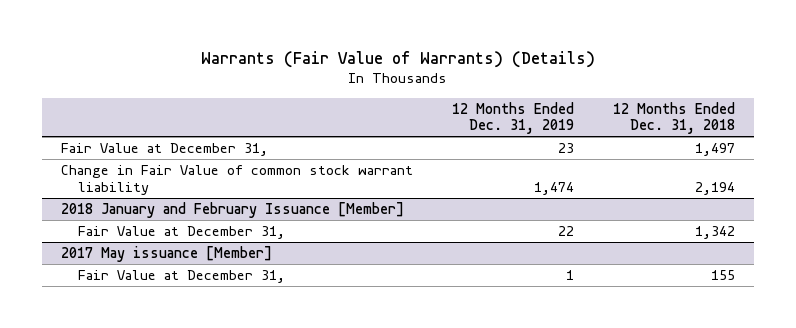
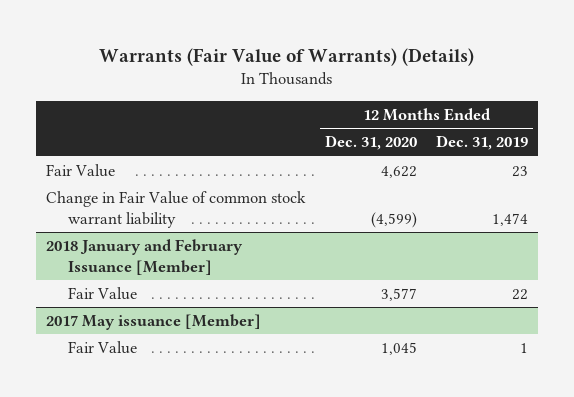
- | 12 Months Ended Dec. 31, 2019 | 12 Months Ended Dec. 31, 2018
+ | 12 Months Ended Dec. 31, 2020 | 12 Months Ended Dec. 31, 2019
- Fair Value at December 31, | 23 | 1,497
+ Fair Value | 4,622 | 23
@ 2018 January and February Issuance [Member]
- Fair Value at December 31, | 22 | 1,342
+ Fair Value | 3,577 | 22
@ 2017 May issuance [Member]
- Fair Value at December 31, | 1 | 155
+ Fair Value | 1,045 | 1

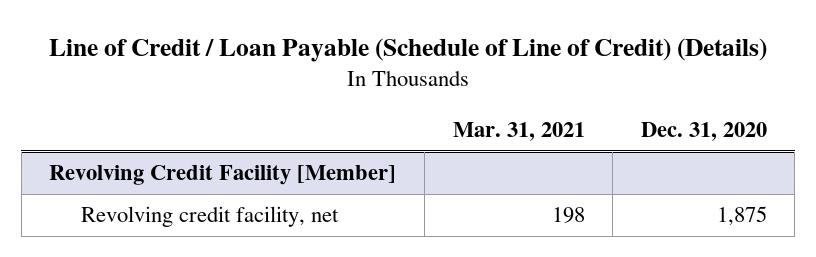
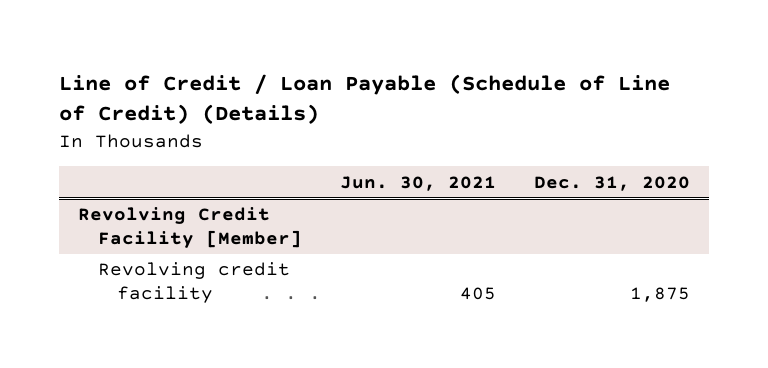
- | Mar. 31, 2021 | Dec. 31, 2020
+ | Jun. 30, 2021 | Dec. 31, 2020
@ Revolving Credit Facility [Member]
- Revolving credit facility, net | 198 | 1,875
+ Revolving credit facility | 405 | 1,875

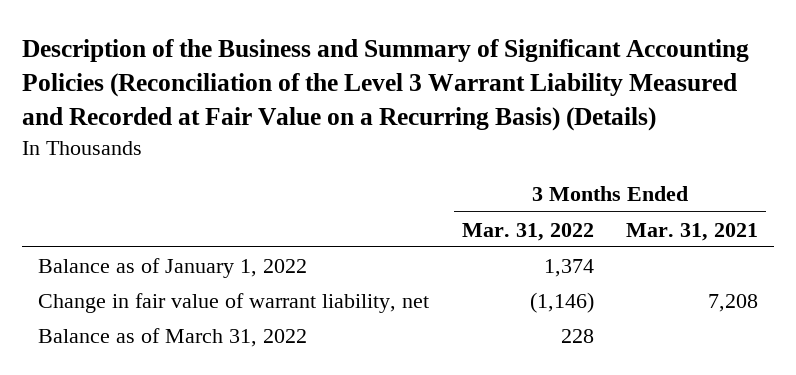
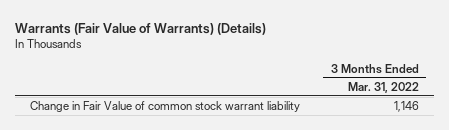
- Description of the Business and Summary of Significant Accounting Policies (Reconciliation of the Level 3 Warrant Liability Measured and Recorded at Fair Value on a Recurring Basis) (Details)
+ Warrants (Fair Value of Warrants) (Details)
- | 3 Months Ended Mar. 31, 2022 | 3 Months Ended Mar. 31, 2021
+ | 3 Months Ended Mar. 31, 2022
- Balance as of January 1, 2022 | 1,374 |
- Change in fair value of warrant liability, net | (1,146) | 7,208
- Balance as of March 31, 2022 | 228 |
+ Change in Fair Value of common stock warrant liability | 1,146

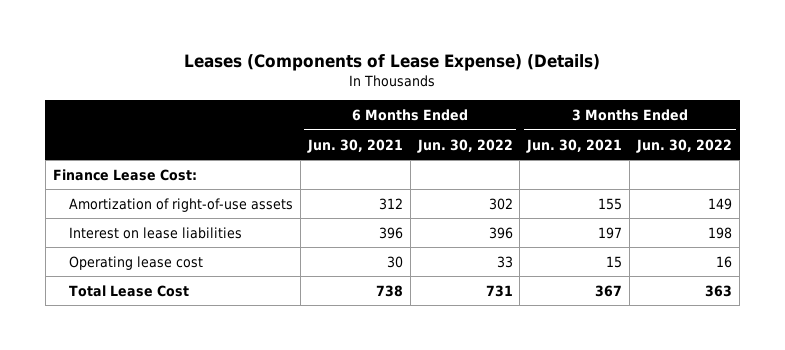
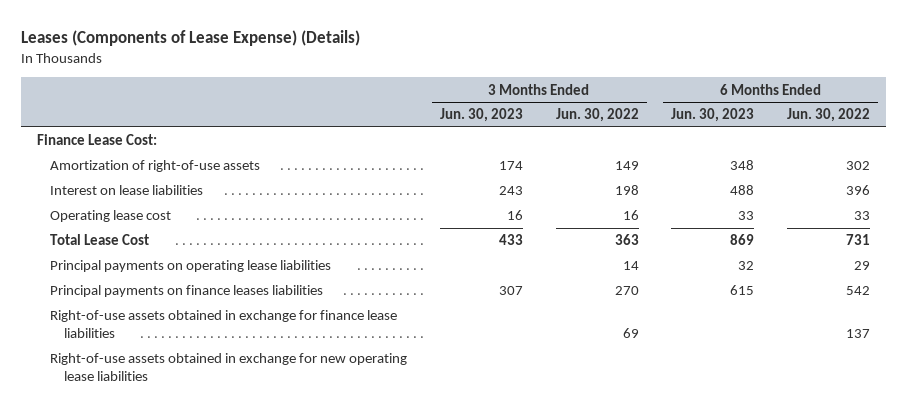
- | 6 Months Ended Jun. 30, 2021 | 6 Months Ended Jun. 30, 2022 | 3 Months Ended Jun. 30, 2021 | 3 Months Ended Jun. 30, 2022
+ | 3 Months Ended Jun. 30, 2023 | 3 Months Ended Jun. 30, 2022 | 6 Months Ended Jun. 30, 2023 | 6 Months Ended Jun. 30, 2022
+ Principal payments on operating lease liabilities | | 14 | 32 | 29
+ Principal payments on finance leases liabilities | 307 | 270 | 615 | 542
+ Right-of-use assets obtained in exchange for finance lease liabilities | | 69 | | 137
+ Right-of-use assets obtained in exchange for new operating lease liabilities

